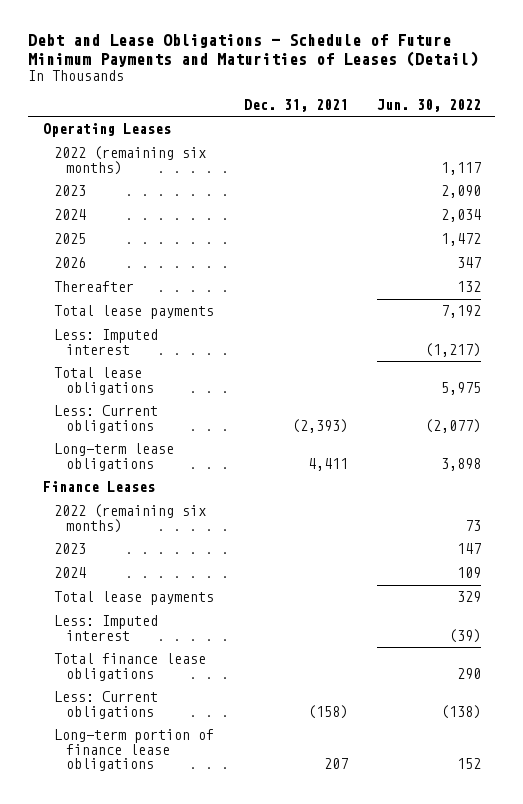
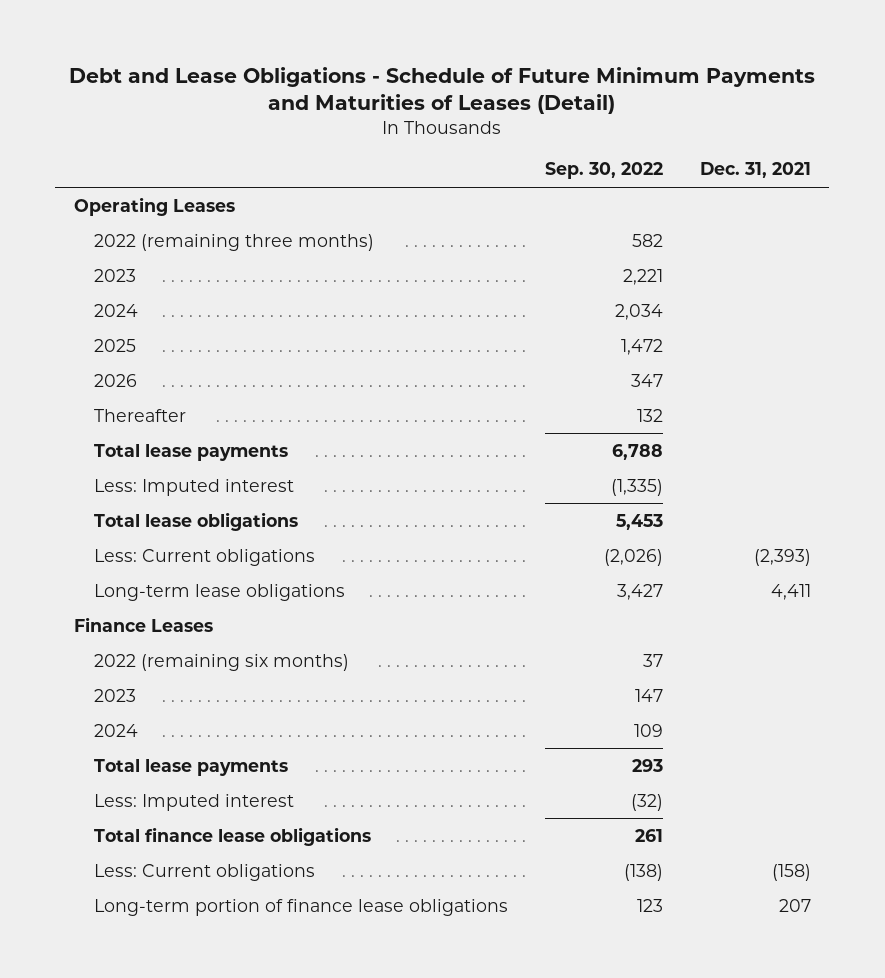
- | Dec. 31, 2021 | Jun. 30, 2022
+ | Sep. 30, 2022 | Dec. 31, 2021
- 2022 (remaining six months) | | 1,117
+ 2022 (remaining three months) | 582 |

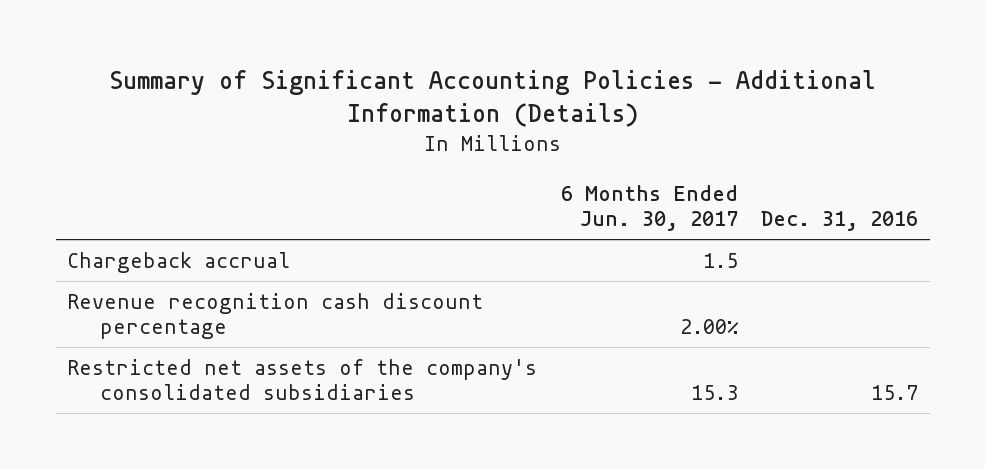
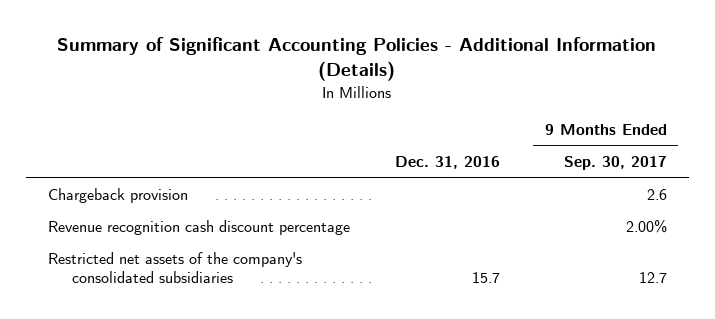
- | 6 Months Ended Jun. 30, 2017 | Dec. 31, 2016
+ | Dec. 31, 2016 | 9 Months Ended Sep. 30, 2017
- Chargeback accrual | 1.5 |
+ Chargeback provision | | 2.6

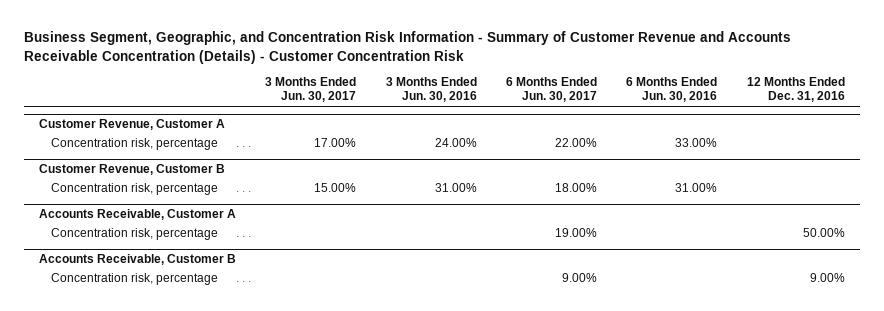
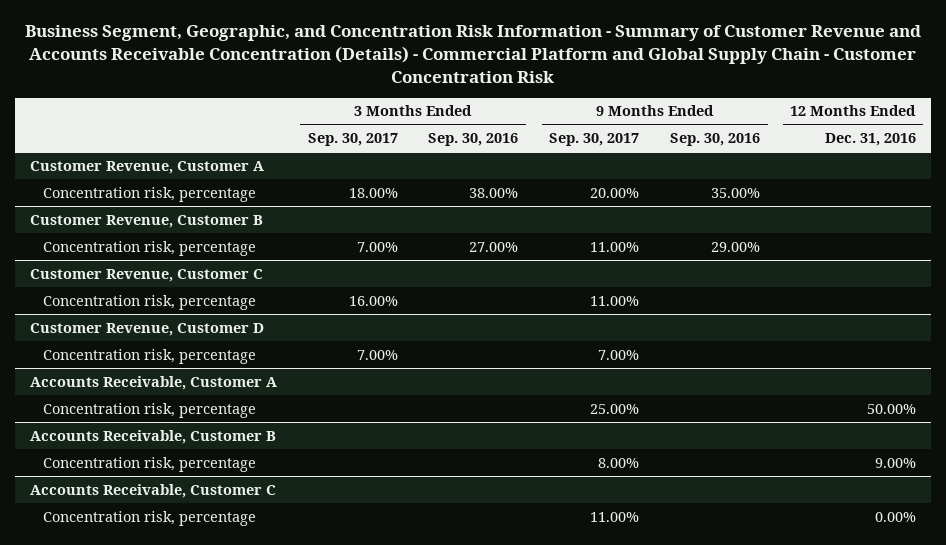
- Business Segment, Geographic, and Concentration Risk Information - Summary of Customer Revenue and Accounts Receivable Concentration (Details) - Customer Concentration Risk
+ Business Segment, Geographic, and Concentration Risk Information - Summary of Customer Revenue and Accounts Receivable Concentration (Details) - Commercial Platform and Global Supply Chain - Customer Concentration Risk
- | 3 Months Ended Jun. 30, 2017 | 3 Months Ended Jun. 30, 2016 | 6 Months Ended Jun. 30, 2017 | 6 Months Ended Jun. 30, 2016 | 12 Months Ended Dec. 31, 2016
+ | 3 Months Ended Sep. 30, 2017 | 3 Months Ended Sep. 30, 2016 | 9 Months Ended Sep. 30, 2017 | 9 Months Ended Sep. 30, 2016 | 12 Months Ended Dec. 31, 2016
+ Customer Revenue, Customer C
+ Concentration risk, percentage | 16.00% | | 11.00% | |
+ Customer Revenue, Customer D
+ Concentration risk, percentage | 7.00% | | 7.00% | |
+ Accounts Receivable, Customer C
+ Concentration risk, percentage | | | 11.00% | | 0.00%

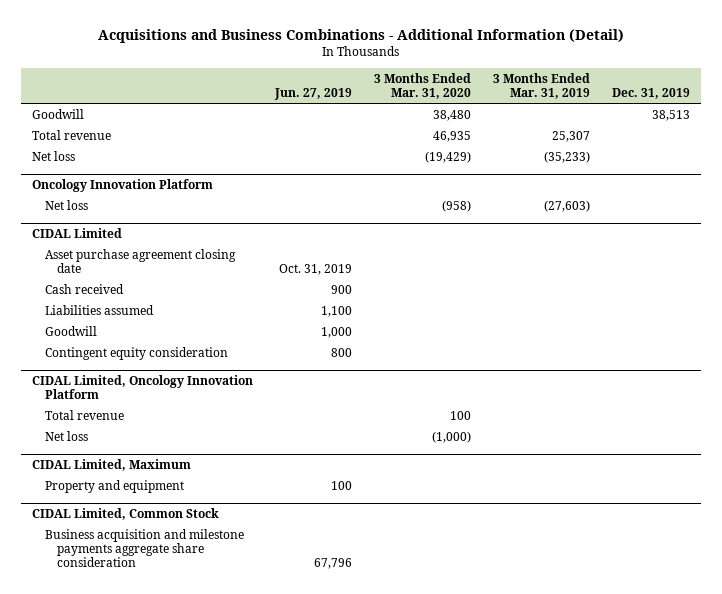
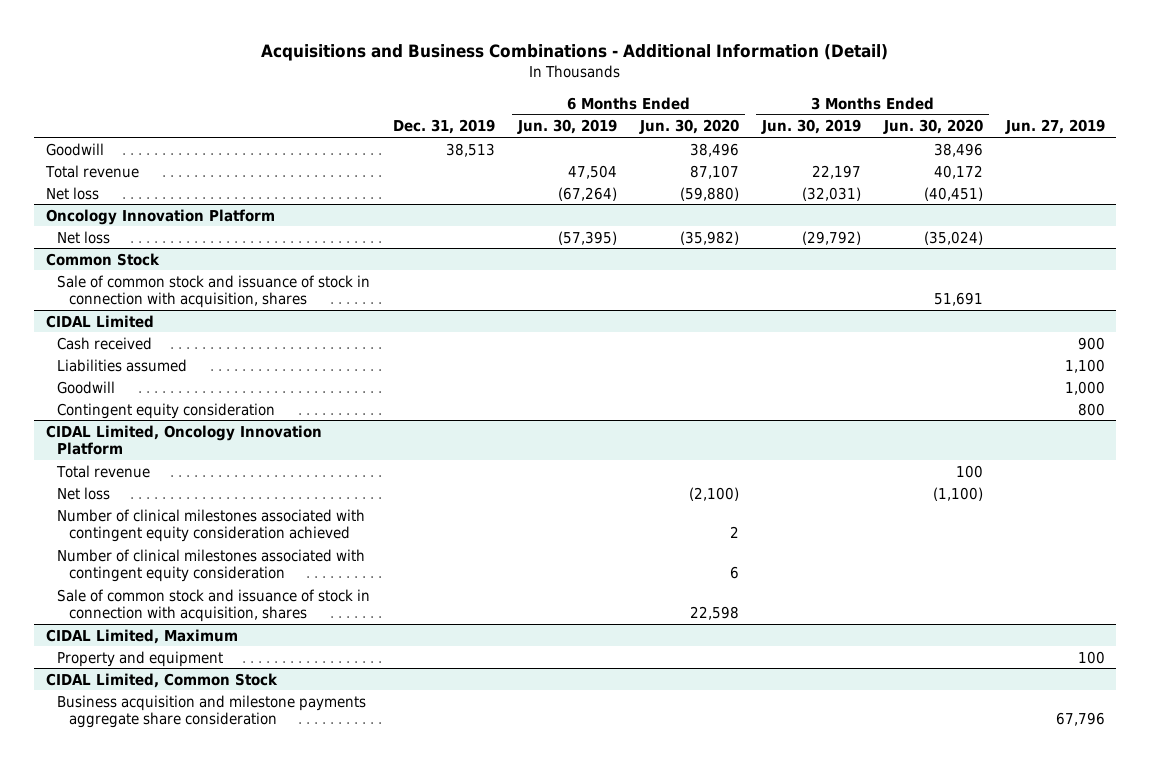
- | Jun. 27, 2019 | 3 Months Ended Mar. 31, 2020 | 3 Months Ended Mar. 31, 2019 | Dec. 31, 2019
+ | Dec. 31, 2019 | 6 Months Ended Jun. 30, 2019 | 6 Months Ended Jun. 30, 2020 | 3 Months Ended Jun. 30, 2019 | 3 Months Ended Jun. 30, 2020 | Jun. 27, 2019
+ Common Stock
+ Sale of common stock and issuance of stock in connection with acquisition, shares | | | | | 51,691 |
@ CIDAL Limited
- Asset purchase agreement closing date | Oct. 31, 2019 | | |
@ CIDAL Limited, Oncology Innovation Platform
+ Number of clinical milestones associated with contingent equity consideration achieved | | | 2 | | |
+ Number of clinical milestones associated with contingent equity consideration | | | 6 | | |
+ Sale of common stock and issuance of stock in connection with acquisition, shares | | | 22,598 | | |

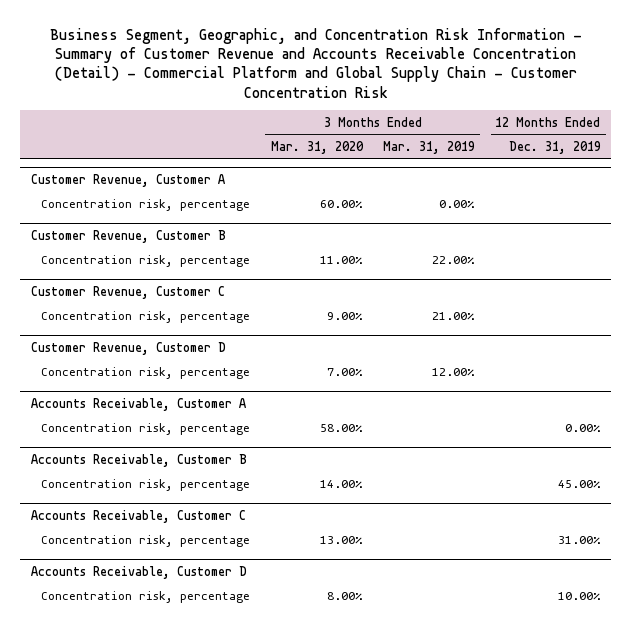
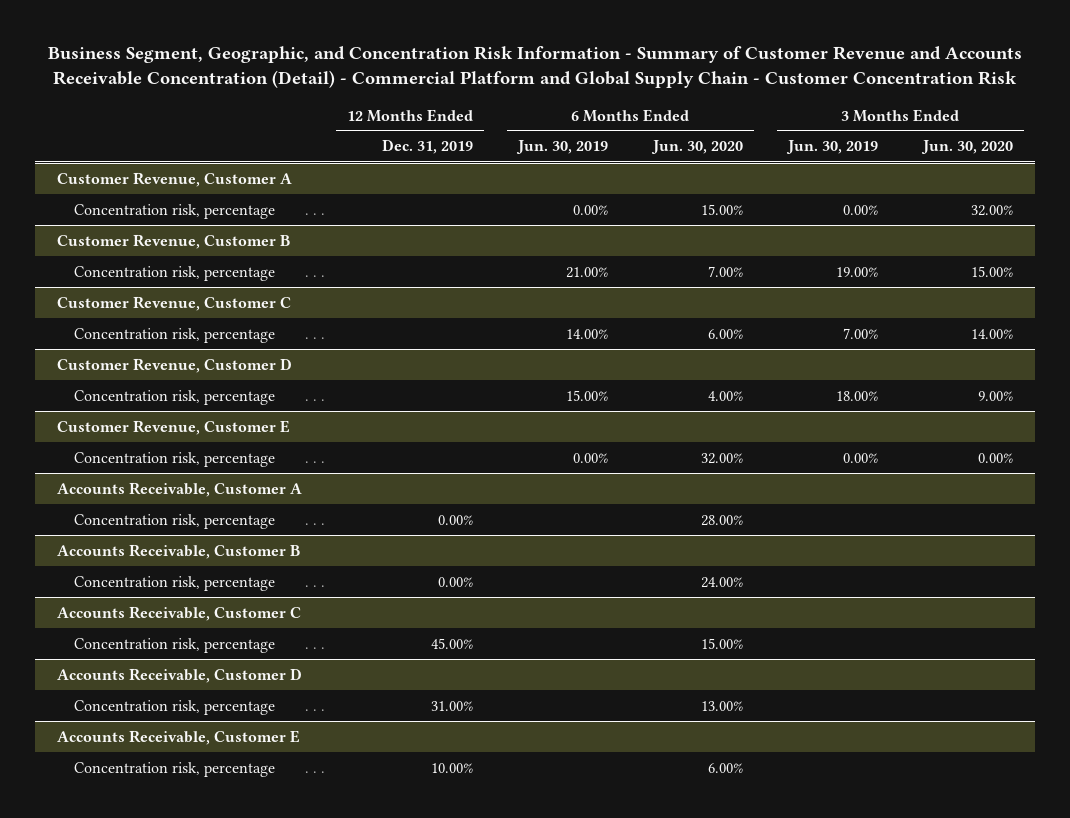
- | 3 Months Ended Mar. 31, 2020 | 3 Months Ended Mar. 31, 2019 | 12 Months Ended Dec. 31, 2019
+ | 12 Months Ended Dec. 31, 2019 | 6 Months Ended Jun. 30, 2019 | 6 Months Ended Jun. 30, 2020 | 3 Months Ended Jun. 30, 2019 | 3 Months Ended Jun. 30, 2020
+ Customer Revenue, Customer E
+ Concentration risk, percentage | | 0.00% | 32.00% | 0.00% | 0.00%
@ Accounts Receivable, Customer B
- Concentration risk, percentage | 14.00% | | 45.00%
+ Concentration risk, percentage | 0.00% | | 24.00% | |
@ Accounts Receivable, Customer C
- Concentration risk, percentage | 13.00% | | 31.00%
+ Concentration risk, percentage | 45.00% | | 15.00% | |
@ Accounts Receivable, Customer D
- Concentration risk, percentage | 8.00% | | 10.00%
+ Concentration risk, percentage | 31.00% | | 13.00% | |
+ Accounts Receivable, Customer E
+ Concentration risk, percentage | 10.00% | | 6.00% | |

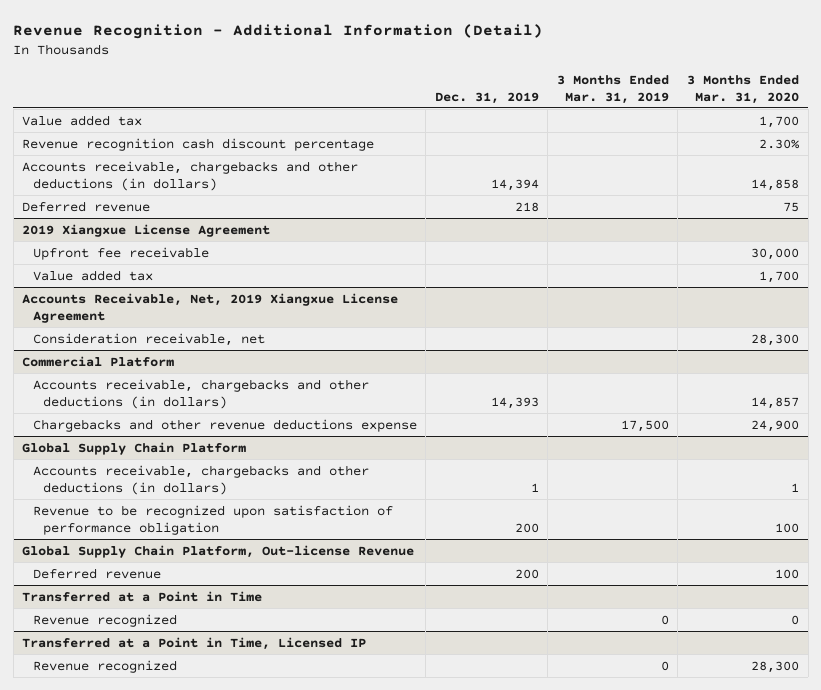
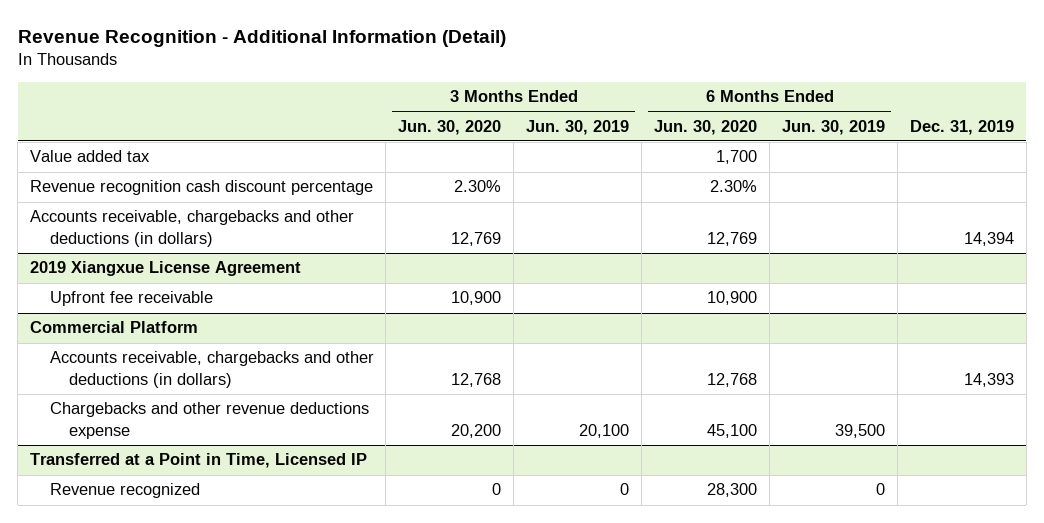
- | Dec. 31, 2019 | 3 Months Ended Mar. 31, 2019 | 3 Months Ended Mar. 31, 2020
+ | 3 Months Ended Jun. 30, 2020 | 3 Months Ended Jun. 30, 2019 | 6 Months Ended Jun. 30, 2020 | 6 Months Ended Jun. 30, 2019 | Dec. 31, 2019
- Deferred revenue | 218 | | 75
@ 2019 Xiangxue License Agreement
- Value added tax | | | 1,700
- Accounts Receivable, Net, 2019 Xiangxue License Agreement
- Consideration receivable, net | | | 28,300
- Global Supply Chain Platform
- Accounts receivable, chargebacks and other deductions (in dollars) | 1 | | 1
- Revenue to be recognized upon satisfaction of performance obligation | 200 | | 100
- Global Supply Chain Platform, Out-license Revenue
- Deferred revenue | 200 | | 100
- Transferred at a Point in Time
- Revenue recognized | | 0 | 0

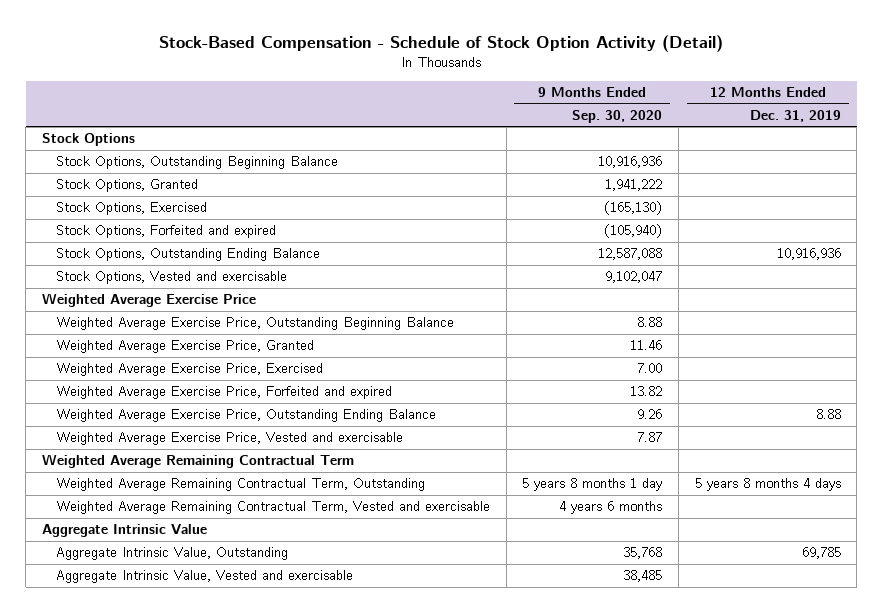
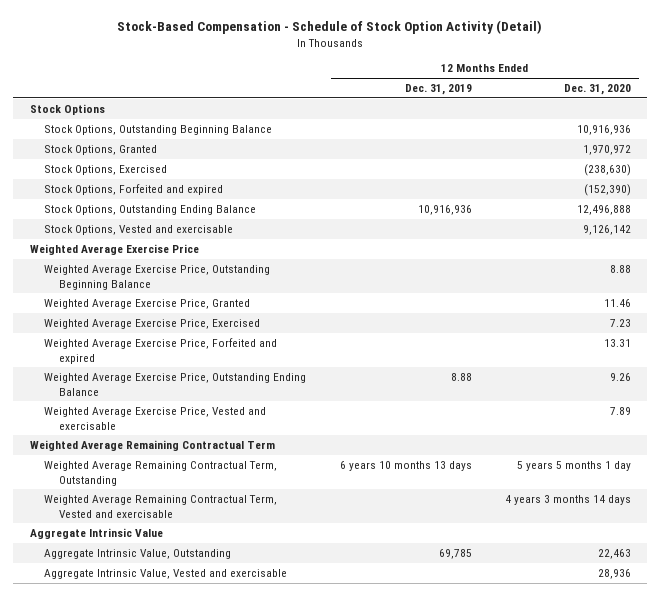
- | 9 Months Ended Sep. 30, 2020 | 12 Months Ended Dec. 31, 2019
+ | 12 Months Ended Dec. 31, 2019 | 12 Months Ended Dec. 31, 2020
- Weighted Average Remaining Contractual Term, Outstanding | 5 years 8 months 1 day | 5 years 8 months 4 days
+ Weighted Average Remaining Contractual Term, Outstanding | 6 years 10 months 13 days | 5 years 5 months 1 day

